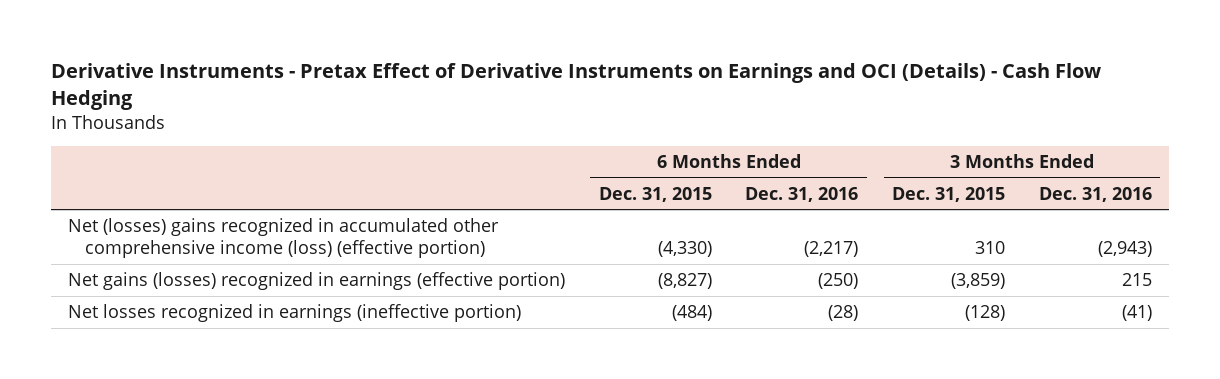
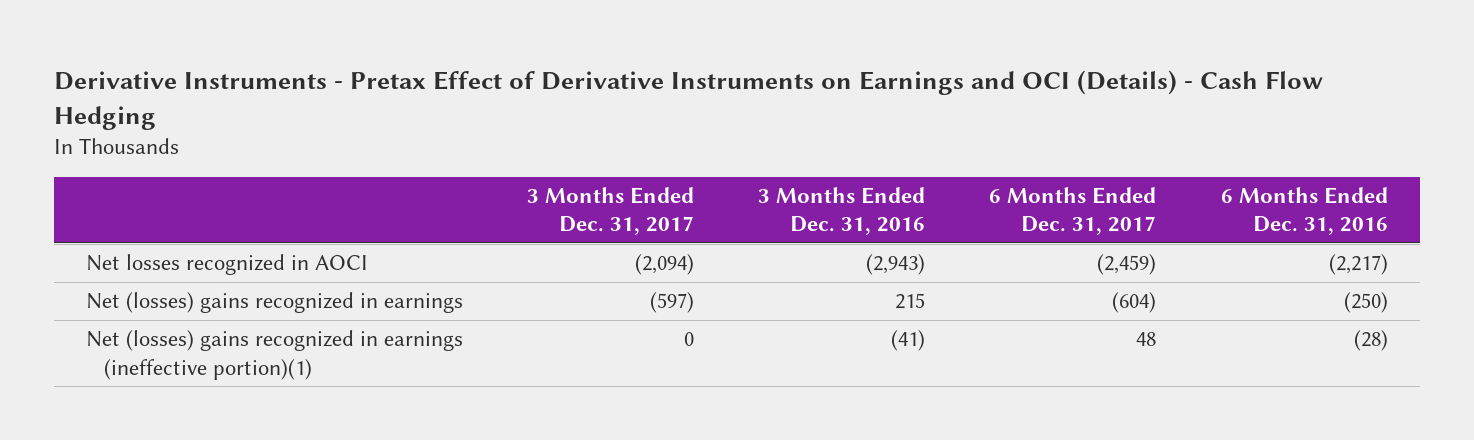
- | 6 Months Ended Dec. 31, 2015 | 6 Months Ended Dec. 31, 2016 | 3 Months Ended Dec. 31, 2015 | 3 Months Ended Dec. 31, 2016
+ | 3 Months Ended Dec. 31, 2017 | 3 Months Ended Dec. 31, 2016 | 6 Months Ended Dec. 31, 2017 | 6 Months Ended Dec. 31, 2016
- Net (losses) gains recognized in accumulated other comprehensive income (loss) (effective portion) | (4,330) | (2,217) | 310 | (2,943)
- Net gains (losses) recognized in earnings (effective portion) | (8,827) | (250) | (3,859) | 215
- Net losses recognized in earnings (ineffective portion) | (484) | (28) | (128) | (41)
+ Net losses recognized in AOCI | (2,094) | (2,943) | (2,459) | (2,217)
+ Net (losses) gains recognized in earnings | (597) | 215 | (604) | (250)
+ Net (losses) gains recognized in earnings (ineffective portion)(1) | 0 | (41) | 48 | (28)

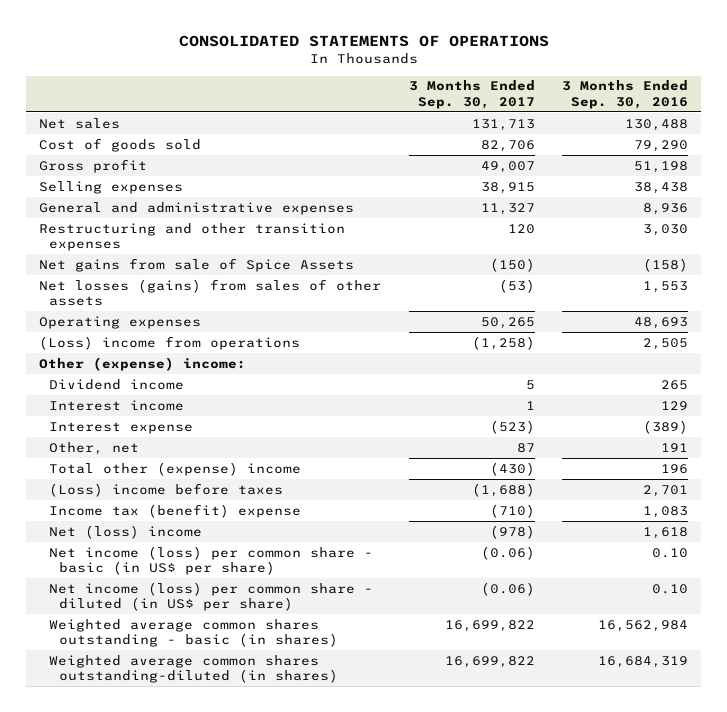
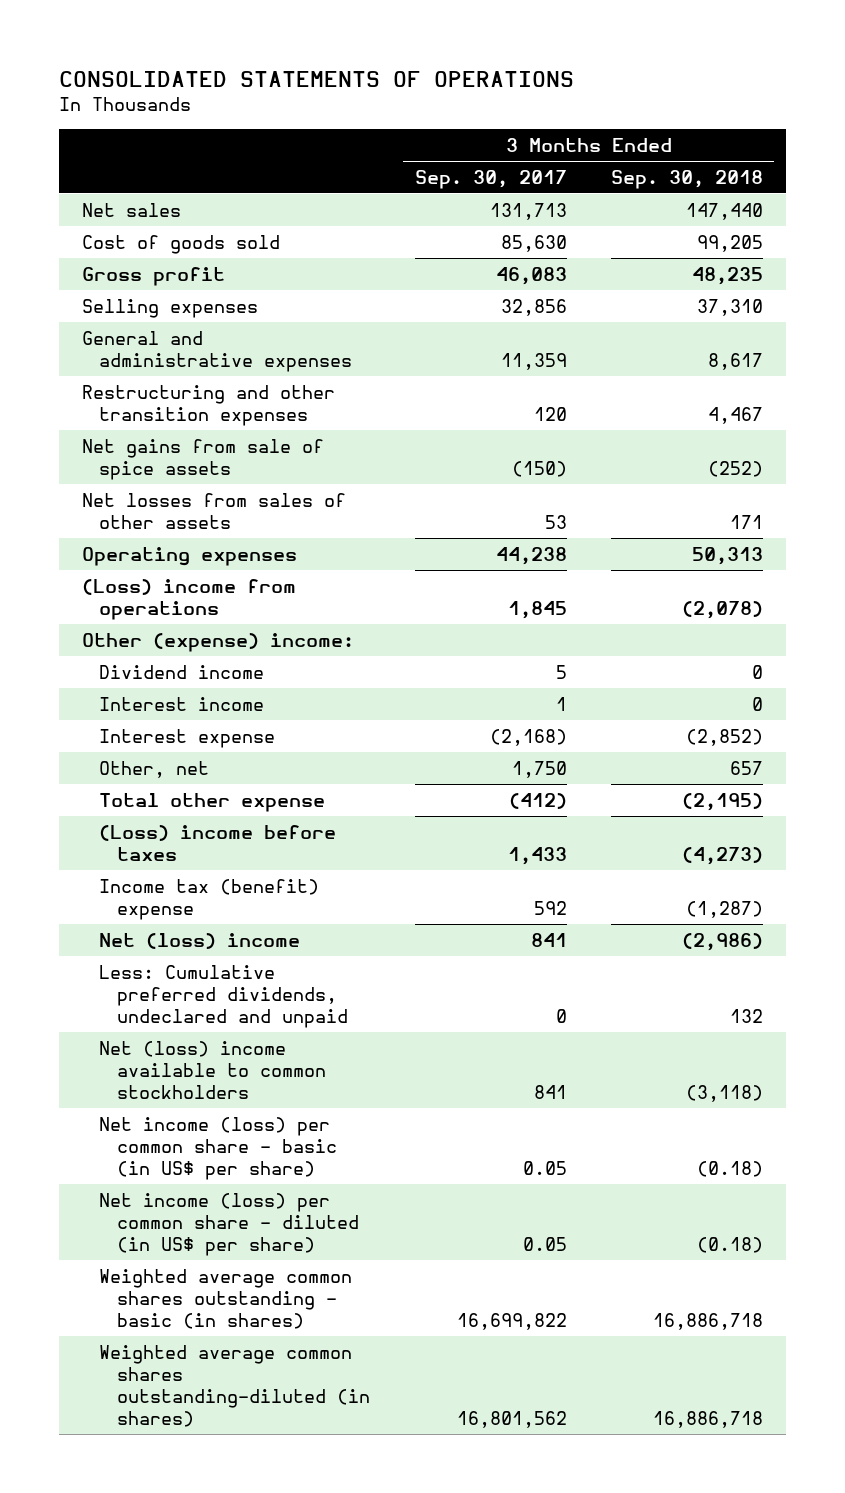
- | 3 Months Ended Sep. 30, 2017 | 3 Months Ended Sep. 30, 2016
+ | 3 Months Ended Sep. 30, 2017 | 3 Months Ended Sep. 30, 2018
- Cost of goods sold | 82,706 | 79,290
- Gross profit | 49,007 | 51,198
- Selling expenses | 38,915 | 38,438
- General and administrative expenses | 11,327 | 8,936
+ Cost of goods sold | 85,630 | 99,205
+ Gross profit | 46,083 | 48,235
+ Selling expenses | 32,856 | 37,310
+ General and administrative expenses | 11,359 | 8,617
- Net gains from sale of Spice Assets | (150) | (158)
- Net losses (gains) from sales of other assets | (53) | 1,553
- Operating expenses | 50,265 | 48,693
- (Loss) income from operations | (1,258) | 2,505
+ Net gains from sale of spice assets | (150) | (252)
+ Net losses from sales of other assets | 53 | 171
+ Operating expenses | 44,238 | 50,313
+ (Loss) income from operations | 1,845 | (2,078)
- Interest expense | (523) | (389)
- Other, net | 87 | 191
- Total other (expense) income | (430) | 196
- (Loss) income before taxes | (1,688) | 2,701
- Income tax (benefit) expense | (710) | 1,083
- Net (loss) income | (978) | 1,618
- Net income (loss) per common share - basic (in US$ per share) | (0.06) | 0.10
- Net income (loss) per common share - diluted (in US$ per share) | (0.06) | 0.10
+ Interest expense | (2,168) | (2,852)
+ Other, net | 1,750 | 657
+ Total other expense | (412) | (2,195)
+ (Loss) income before taxes | 1,433 | (4,273)
+ Income tax (benefit) expense | 592 | (1,287)
+ Net (loss) income | 841 | (2,986)
+ Less: Cumulative preferred dividends, undeclared and unpaid | 0 | 132
+ Net (loss) income available to common stockholders | 841 | (3,118)
+ Net income (loss) per common share - basic (in US$ per share) | 0.05 | (0.18)
+ Net income (loss) per common share - diluted (in US$ per share) | 0.05 | (0.18)
- Weighted average common shares outstanding-diluted (in shares) | 16,699,822 | 16,684,319
+ Weighted average common shares outstanding-diluted (in shares) | 16,801,562 | 16,886,718

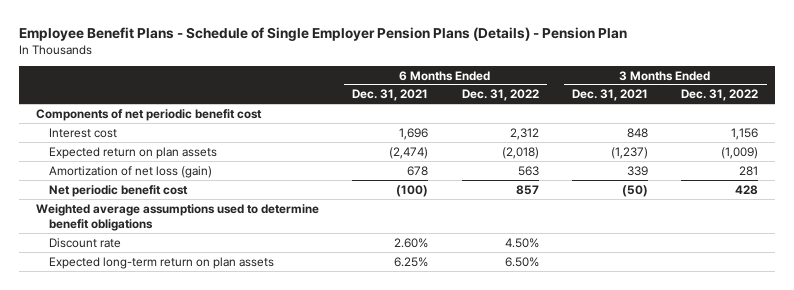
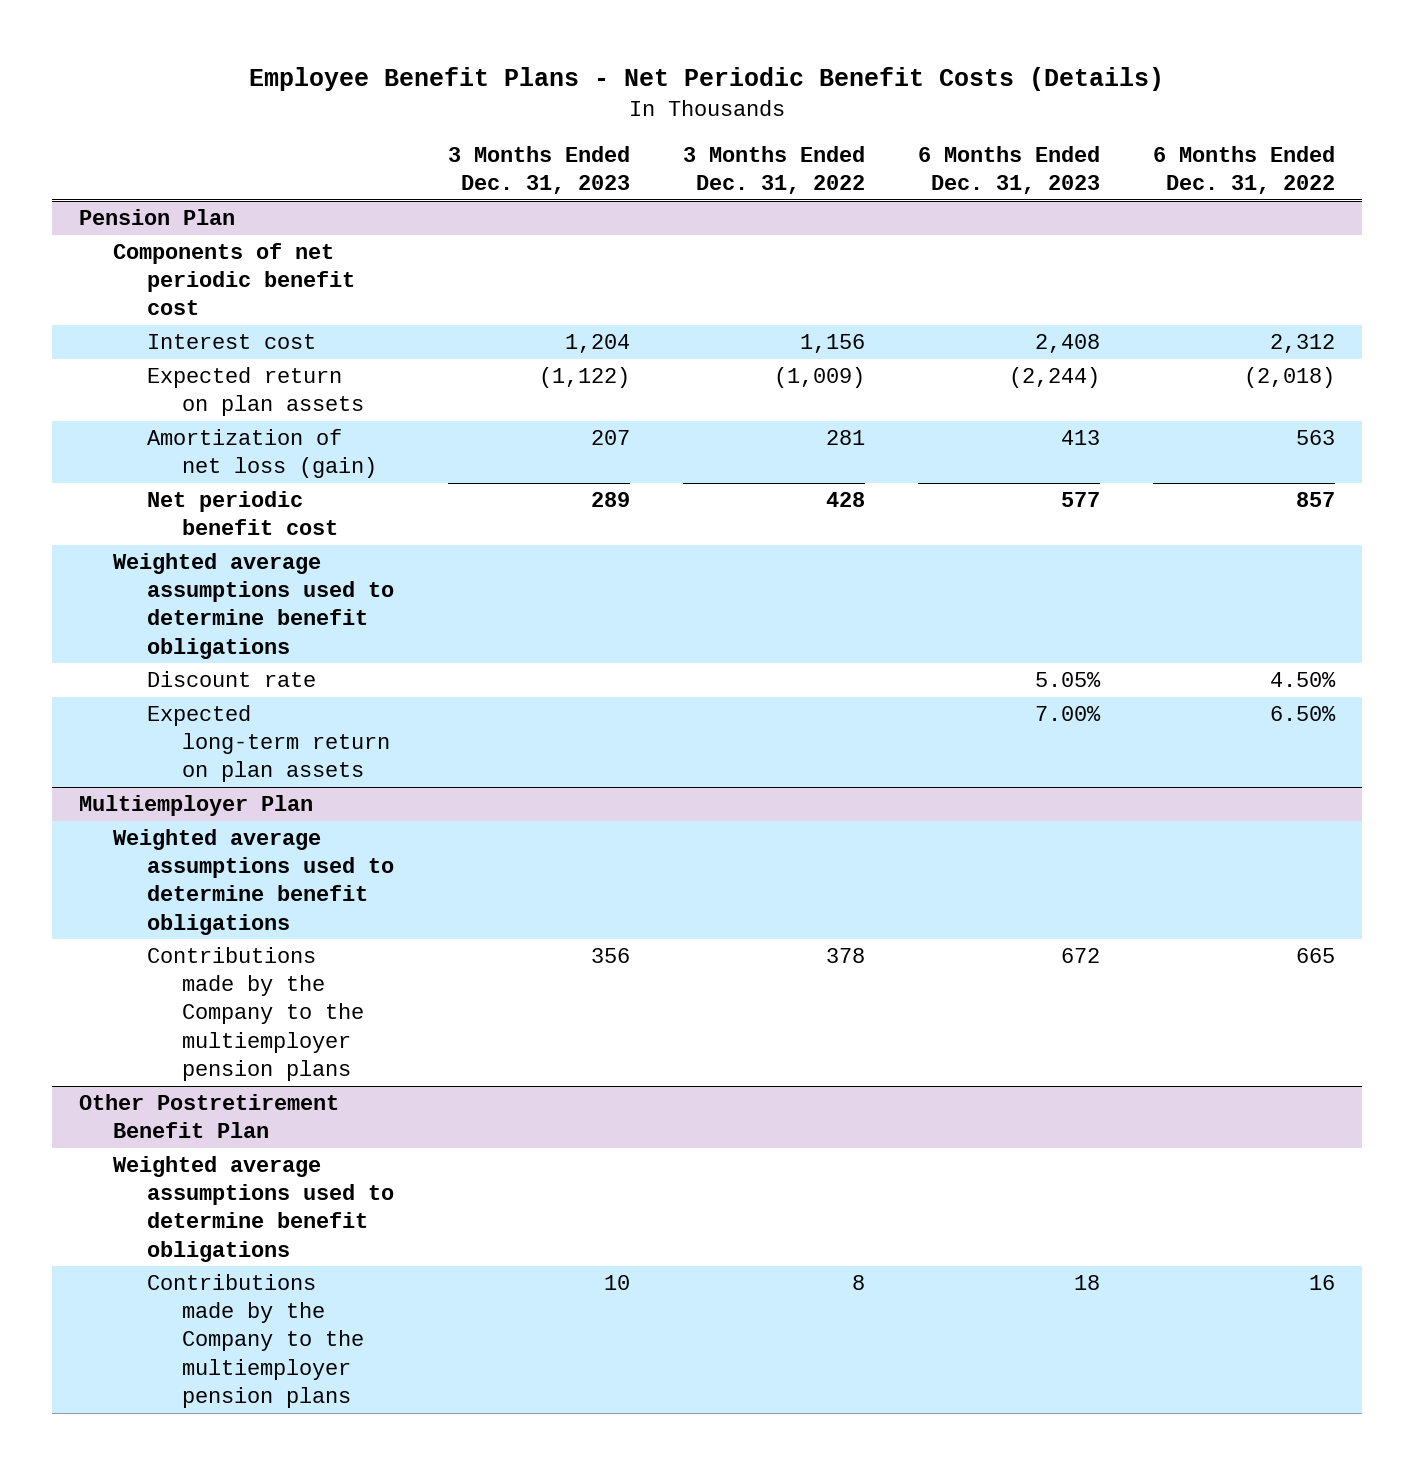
- Employee Benefit Plans - Schedule of Single Employer Pension Plans (Details) - Pension Plan
+ Employee Benefit Plans - Net Periodic Benefit Costs (Details)
- | 6 Months Ended Dec. 31, 2021 | 6 Months Ended Dec. 31, 2022 | 3 Months Ended Dec. 31, 2021 | 3 Months Ended Dec. 31, 2022
+ | 3 Months Ended Dec. 31, 2023 | 3 Months Ended Dec. 31, 2022 | 6 Months Ended Dec. 31, 2023 | 6 Months Ended Dec. 31, 2022
+ Pension Plan
+ Multiemployer Plan
+ Weighted average assumptions used to determine benefit obligations
+ Contributions made by the Company to the multiemployer pension plans | 356 | 378 | 672 | 665
+ Other Postretirement Benefit Plan
+ Weighted average assumptions used to determine benefit obligations
+ Contributions made by the Company to the multiemployer pension plans | 10 | 8 | 18 | 16

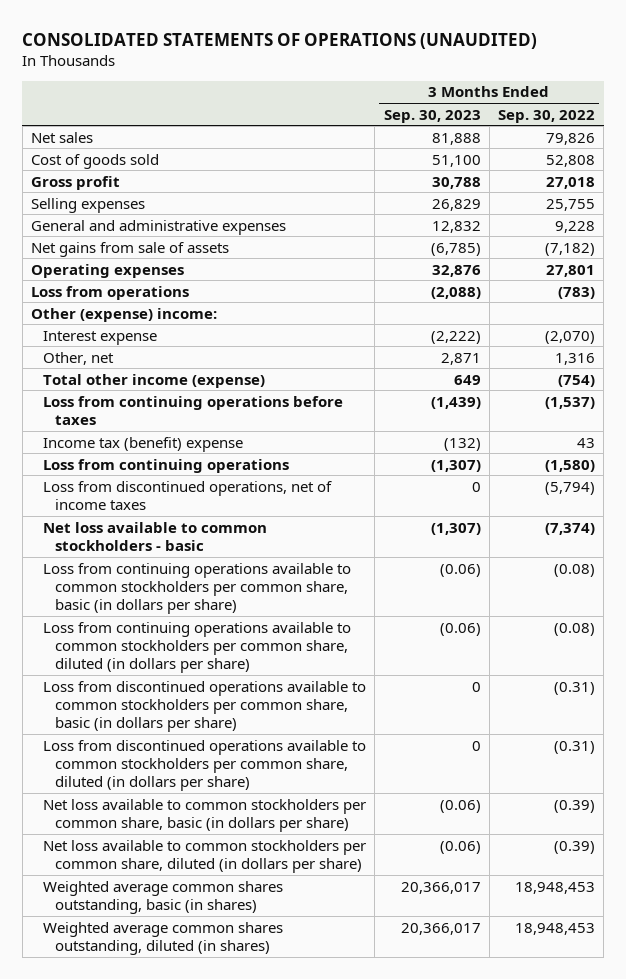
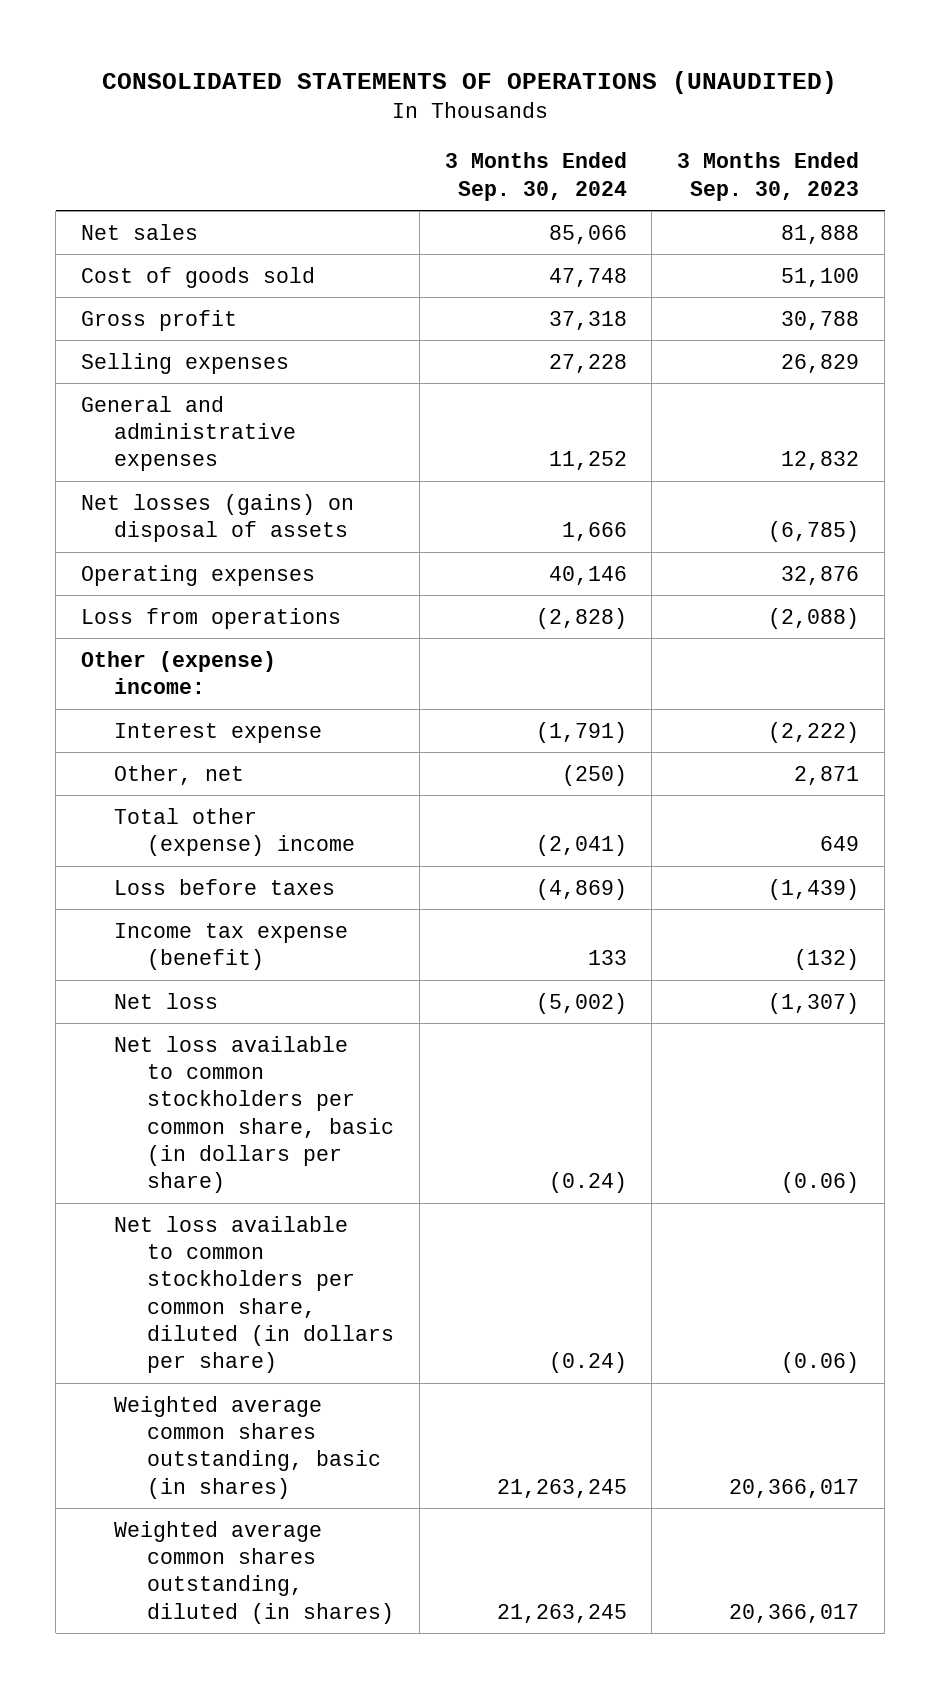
- | 3 Months Ended Sep. 30, 2023 | 3 Months Ended Sep. 30, 2022
+ | 3 Months Ended Sep. 30, 2024 | 3 Months Ended Sep. 30, 2023
- Net gains from sale of assets | (6,785) | (7,182)
+ Net losses (gains) on disposal of assets | 1,666 | (6,785)
- Total other income (expense) | 649 | (754)
- Loss from continuing operations before taxes | (1,439) | (1,537)
- Income tax (benefit) expense | (132) | 43
- Loss from continuing operations | (1,307) | (1,580)
- Loss from discontinued operations, net of income taxes | 0 | (5,794)
- Net loss available to common stockholders - basic | (1,307) | (7,374)
- Loss from continuing operations available to common stockholders per common share, basic (in dollars per share) | (0.06) | (0.08)
- Loss from continuing operations available to common stockholders per common share, diluted (in dollars per share) | (0.06) | (0.08)
- Loss from discontinued operations available to common stockholders per common share, basic (in dollars per share) | 0 | (0.31)
- Loss from discontinued operations available to common stockholders per common share, diluted (in dollars per share) | 0 | (0.31)
+ Total other (expense) income | (2,041) | 649
+ Loss before taxes | (4,869) | (1,439)
+ Income tax expense (benefit) | 133 | (132)
+ Net loss | (5,002) | (1,307)

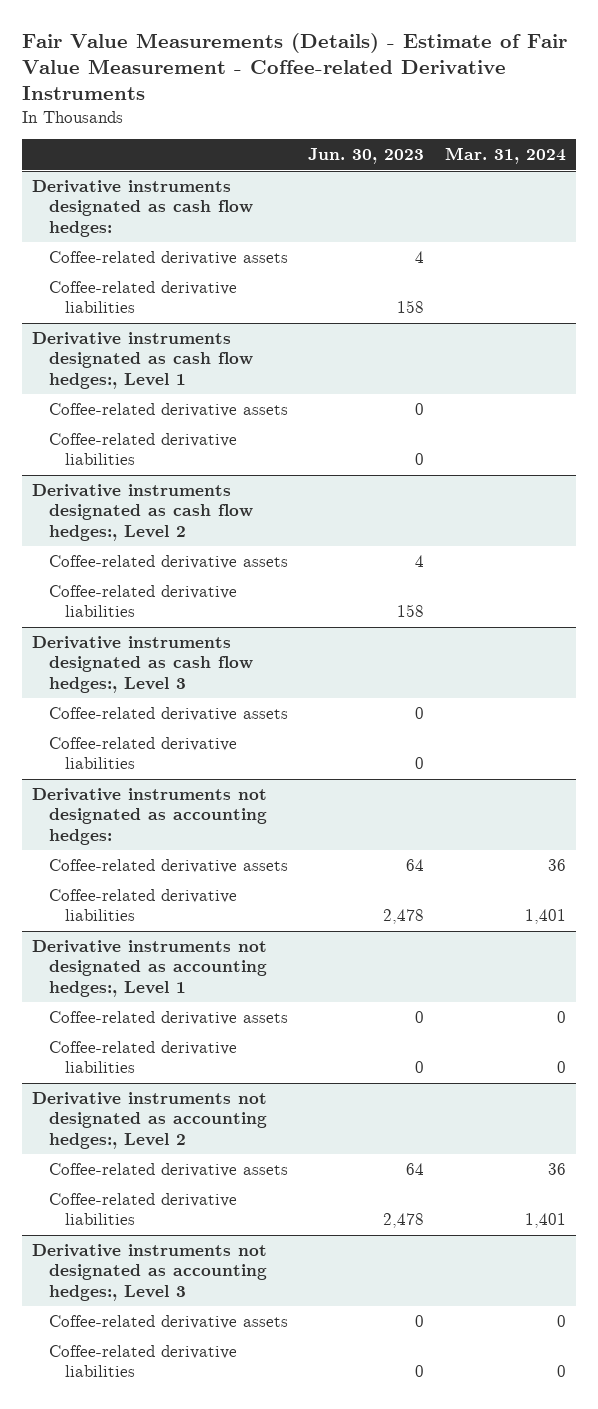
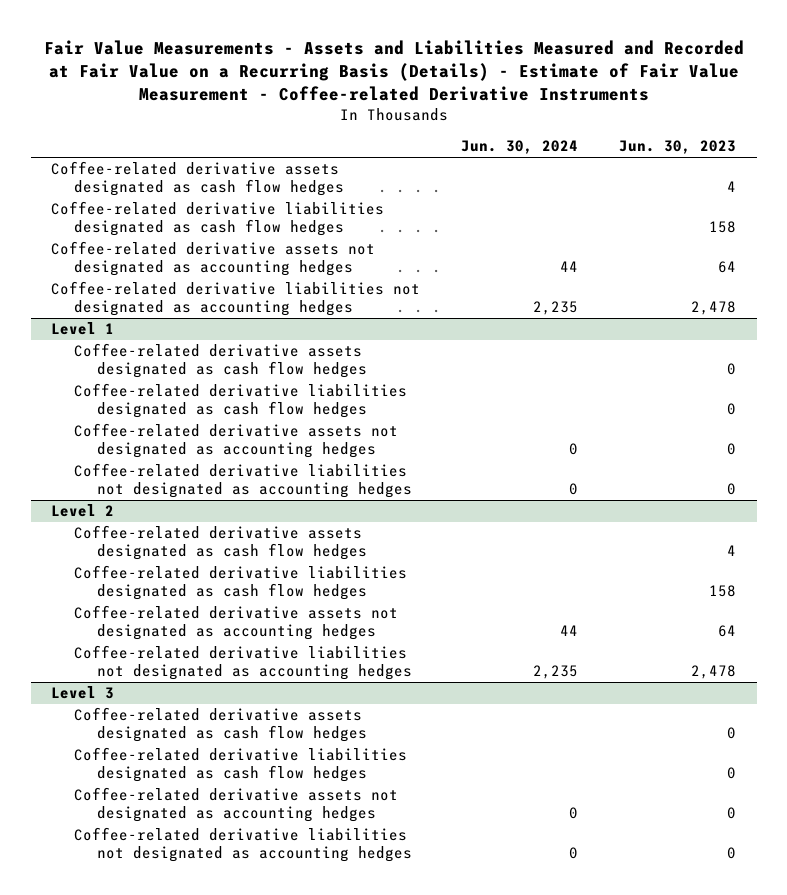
- Fair Value Measurements (Details) - Estimate of Fair Value Measurement - Coffee-related Derivative Instruments
+ Fair Value Measurements - Assets and Liabilities Measured and Recorded at Fair Value on a Recurring Basis (Details) - Estimate of Fair Value Measurement - Coffee-related Derivative Instruments
- | Jun. 30, 2023 | Mar. 31, 2024
+ | Jun. 30, 2024 | Jun. 30, 2023
- Derivative instruments designated as cash flow hedges:
- Coffee-related derivative assets | 4 |
- Coffee-related derivative liabilities | 158 |
- Derivative instruments designated as cash flow hedges:, Level 1
- Coffee-related derivative assets | 0 |
- Coffee-related derivative liabilities | 0 |
- Derivative instruments designated as cash flow hedges:, Level 2
- Coffee-related derivative assets | 4 |
- Coffee-related derivative liabilities | 158 |
- Derivative instruments designated as cash flow hedges:, Level 3
- Coffee-related derivative assets | 0 |
- Coffee-related derivative liabilities | 0 |
- Derivative instruments not designated as accounting hedges:
- Coffee-related derivative assets | 64 | 36
- Coffee-related derivative liabilities | 2,478 | 1,401
- Derivative instruments not designated as accounting hedges:, Level 1
- Coffee-related derivative assets | 0 | 0
- Coffee-related derivative liabilities | 0 | 0
- Derivative instruments not designated as accounting hedges:, Level 2
- Coffee-related derivative assets | 64 | 36
- Coffee-related derivative liabilities | 2,478 | 1,401
- Derivative instruments not designated as accounting hedges:, Level 3
- Coffee-related derivative assets | 0 | 0
- Coffee-related derivative liabilities | 0 | 0
+ Coffee-related derivative assets designated as cash flow hedges | | 4
+ Coffee-related derivative liabilities designated as cash flow hedges | | 158
+ Coffee-related derivative assets not designated as accounting hedges | 44 | 64
+ Coffee-related derivative liabilities not designated as accounting hedges | 2,235 | 2,478
+ Level 1
+ Coffee-related derivative assets designated as cash flow hedges | | 0
+ Coffee-related derivative liabilities designated as cash flow hedges | | 0
+ Coffee-related derivative assets not designated as accounting hedges | 0 | 0
+ Coffee-related derivative liabilities not designated as accounting hedges | 0 | 0
+ Level 2
+ Coffee-related derivative assets designated as cash flow hedges | | 4
+ Coffee-related derivative liabilities designated as cash flow hedges | | 158
+ Coffee-related derivative assets not designated as accounting hedges | 44 | 64
+ Coffee-related derivative liabilities not designated as accounting hedges | 2,235 | 2,478
+ Level 3
+ Coffee-related derivative assets designated as cash flow hedges | | 0
+ Coffee-related derivative liabilities designated as cash flow hedges | | 0
+ Coffee-related derivative assets not designated as accounting hedges | 0 | 0
+ Coffee-related derivative liabilities not designated as accounting hedges | 0 | 0

